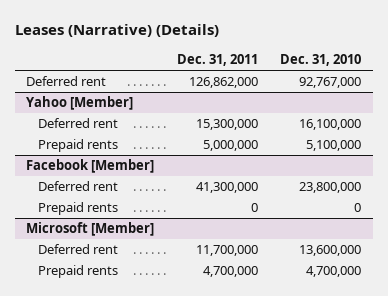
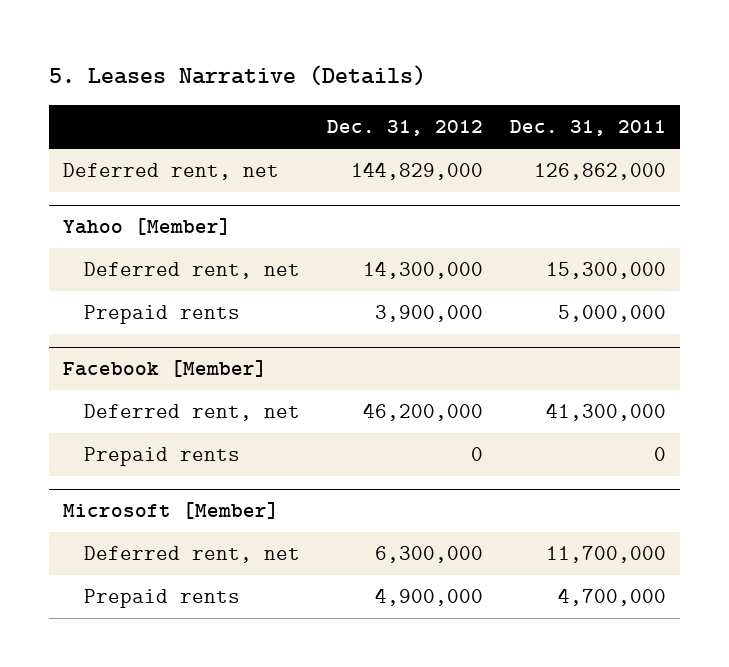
- Leases (Narrative) (Details)
+ 5. Leases Narrative (Details)
- | Dec. 31, 2011 | Dec. 31, 2010
+ | Dec. 31, 2012 | Dec. 31, 2011
- Deferred rent | 126,862,000 | 92,767,000
+ Deferred rent, net | 144,829,000 | 126,862,000
@ Yahoo [Member]
- Deferred rent | 15,300,000 | 16,100,000
+ Deferred rent, net | 14,300,000 | 15,300,000
@ Facebook [Member]
- Deferred rent | 41,300,000 | 23,800,000
+ Deferred rent, net | 46,200,000 | 41,300,000
@ Microsoft [Member]
- Deferred rent | 11,700,000 | 13,600,000
+ Deferred rent, net | 6,300,000 | 11,700,000

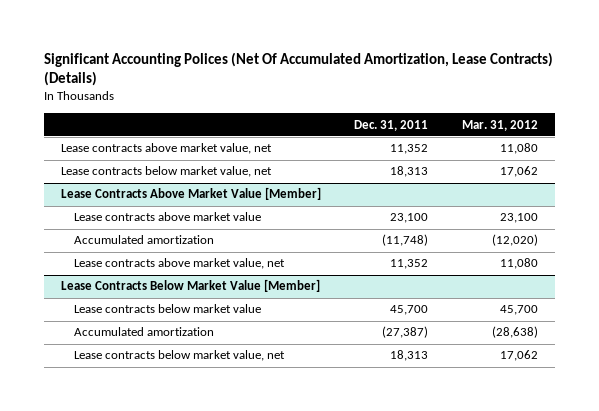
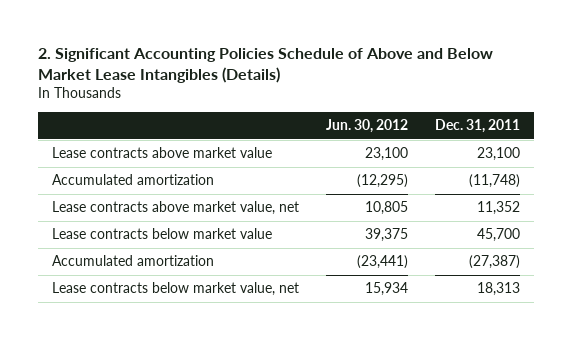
- Significant Accounting Polices (Net Of Accumulated Amortization, Lease Contracts) (Details)
+ 2. Significant Accounting Policies Schedule of Above and Below Market Lease Intangibles (Details)
- | Dec. 31, 2011 | Mar. 31, 2012
+ | Jun. 30, 2012 | Dec. 31, 2011
- Lease contracts above market value, net | 11,352 | 11,080
- Lease contracts below market value, net | 18,313 | 17,062
- Lease Contracts Above Market Value [Member]
- Lease Contracts Below Market Value [Member]

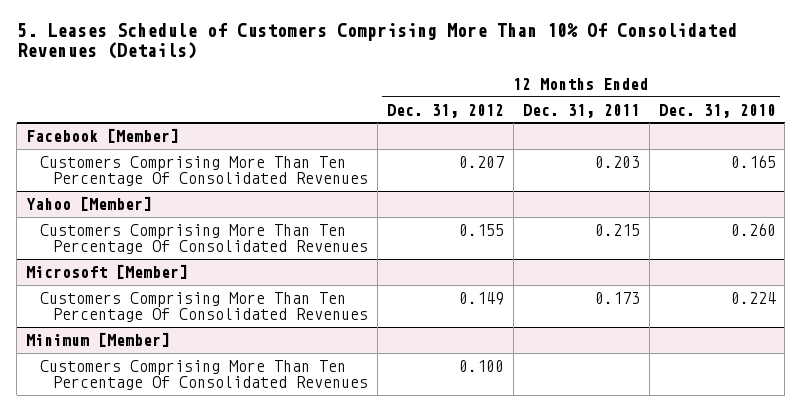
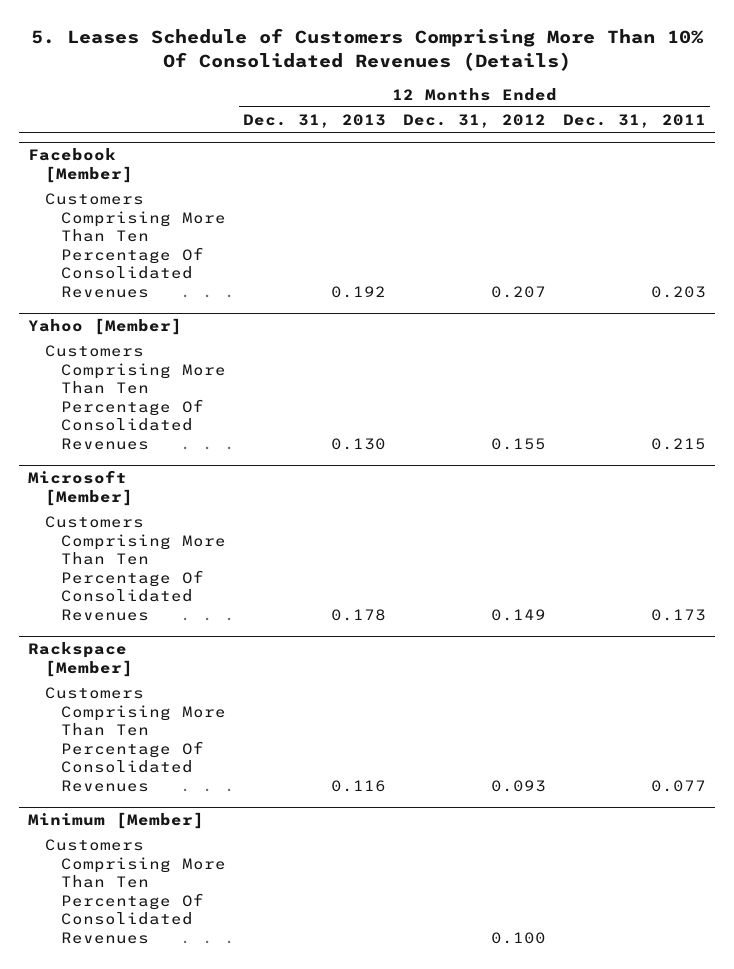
- | 12 Months Ended Dec. 31, 2012 | 12 Months Ended Dec. 31, 2011 | 12 Months Ended Dec. 31, 2010
+ | 12 Months Ended Dec. 31, 2013 | 12 Months Ended Dec. 31, 2012 | 12 Months Ended Dec. 31, 2011
+ Rackspace [Member]
+ Customers Comprising More Than Ten Percentage Of Consolidated Revenues | 0.116 | 0.093 | 0.077

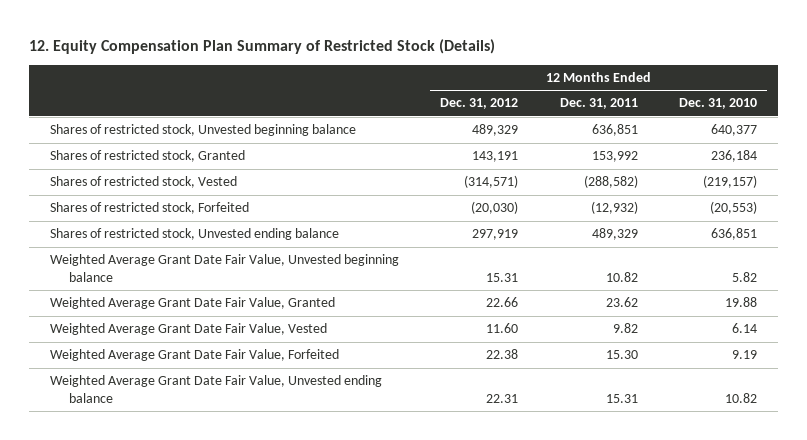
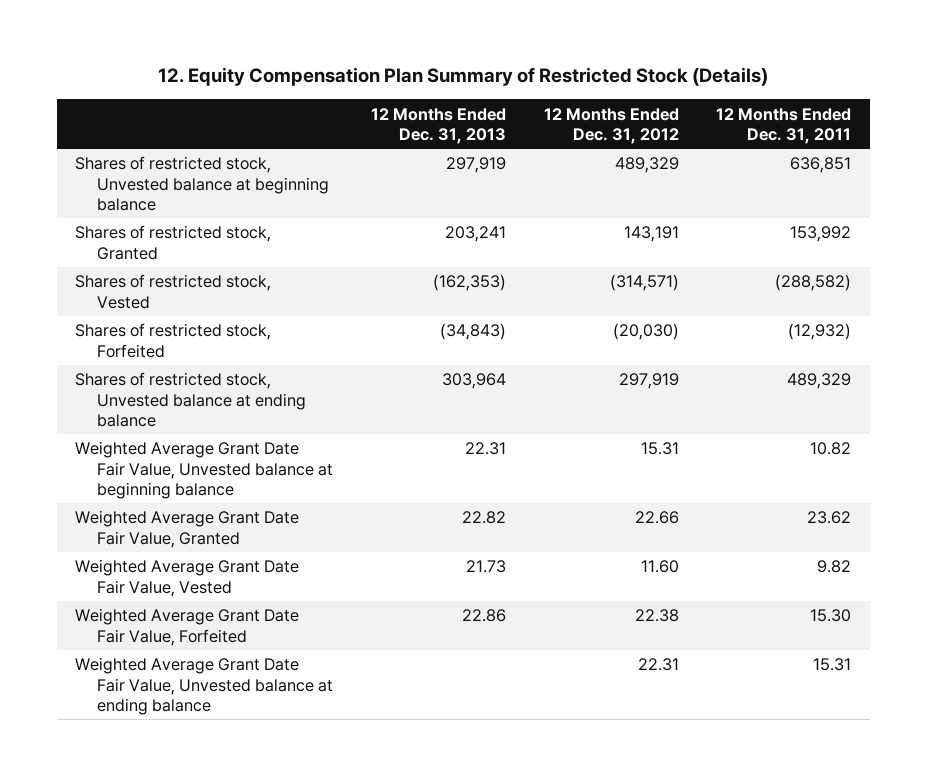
- | 12 Months Ended Dec. 31, 2012 | 12 Months Ended Dec. 31, 2011 | 12 Months Ended Dec. 31, 2010
+ | 12 Months Ended Dec. 31, 2013 | 12 Months Ended Dec. 31, 2012 | 12 Months Ended Dec. 31, 2011
- Shares of restricted stock, Unvested beginning balance | 489,329 | 636,851 | 640,377
+ Shares of restricted stock, Unvested balance at beginning balance | 297,919 | 489,329 | 636,851
- Shares of restricted stock, Unvested ending balance | 297,919 | 489,329 | 636,851
- Weighted Average Grant Date Fair Value, Unvested beginning balance | 15.31 | 10.82 | 5.82
+ Shares of restricted stock, Unvested balance at ending balance | 303,964 | 297,919 | 489,329
+ Weighted Average Grant Date Fair Value, Unvested balance at beginning balance | 22.31 | 15.31 | 10.82
- Weighted Average Grant Date Fair Value, Unvested ending balance | 22.31 | 15.31 | 10.82
+ Weighted Average Grant Date Fair Value, Unvested balance at ending balance | | 22.31 | 15.31

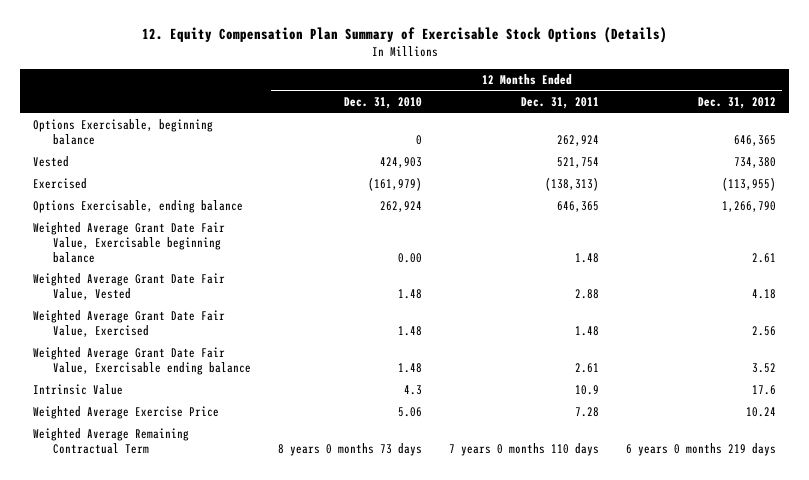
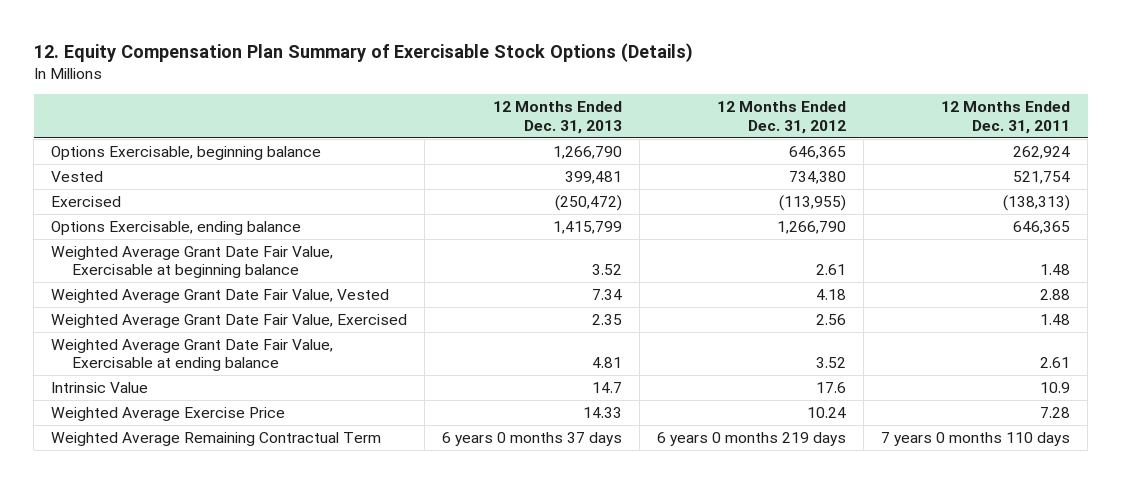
- | 12 Months Ended Dec. 31, 2010 | 12 Months Ended Dec. 31, 2011 | 12 Months Ended Dec. 31, 2012
+ | 12 Months Ended Dec. 31, 2013 | 12 Months Ended Dec. 31, 2012 | 12 Months Ended Dec. 31, 2011
- Weighted Average Grant Date Fair Value, Exercisable beginning balance | 0.00 | 1.48 | 2.61
+ Weighted Average Grant Date Fair Value, Exercisable at beginning balance | 3.52 | 2.61 | 1.48
- Weighted Average Grant Date Fair Value, Exercisable ending balance | 1.48 | 2.61 | 3.52
+ Weighted Average Grant Date Fair Value, Exercisable at ending balance | 4.81 | 3.52 | 2.61

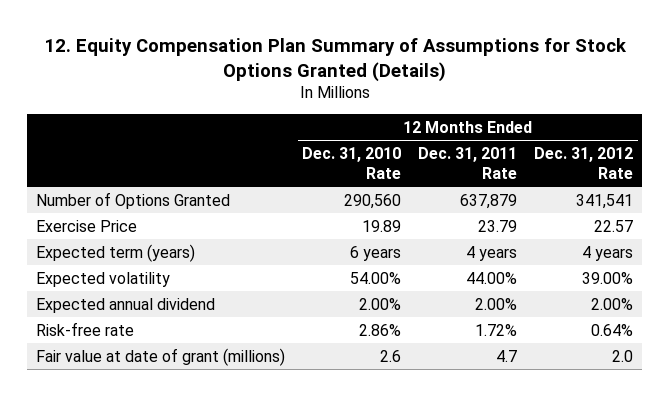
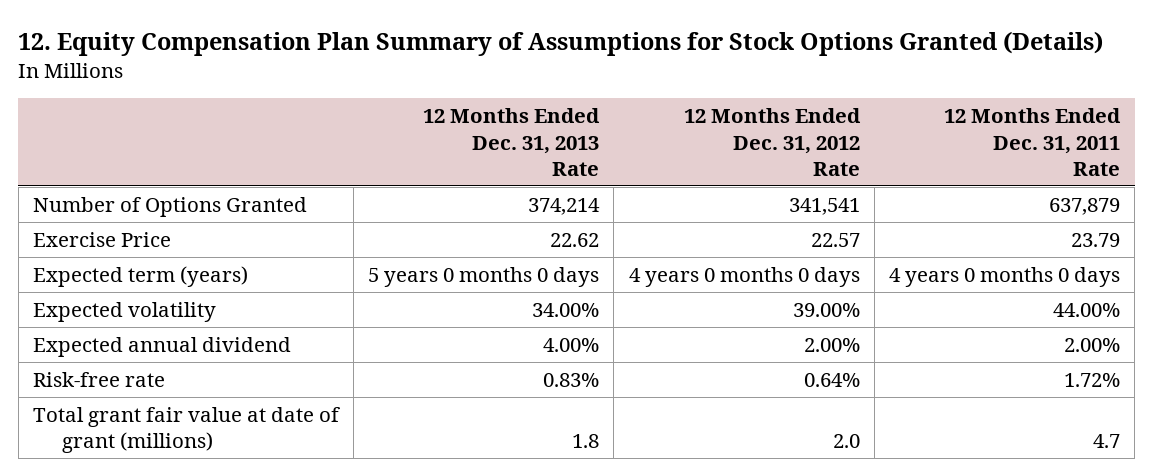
- | 12 Months Ended Dec. 31, 2010 Rate | 12 Months Ended Dec. 31, 2011 Rate | 12 Months Ended Dec. 31, 2012 Rate
+ | 12 Months Ended Dec. 31, 2013 Rate | 12 Months Ended Dec. 31, 2012 Rate | 12 Months Ended Dec. 31, 2011 Rate
- Expected term (years) | 6 years | 4 years | 4 years
+ Expected term (years) | 5 years 0 months 0 days | 4 years 0 months 0 days | 4 years 0 months 0 days
- Fair value at date of grant (millions) | 2.6 | 4.7 | 2.0
+ Total grant fair value at date of grant (millions) | 1.8 | 2.0 | 4.7

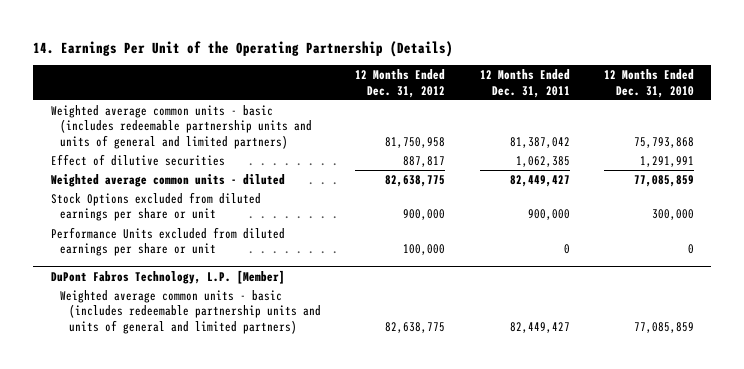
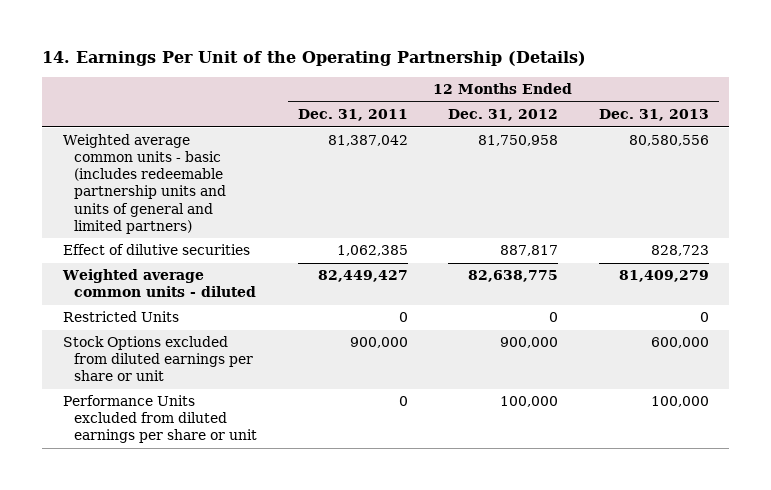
- | 12 Months Ended Dec. 31, 2012 | 12 Months Ended Dec. 31, 2011 | 12 Months Ended Dec. 31, 2010
+ | 12 Months Ended Dec. 31, 2011 | 12 Months Ended Dec. 31, 2012 | 12 Months Ended Dec. 31, 2013
+ Restricted Units | 0 | 0 | 0
- DuPont Fabros Technology, L.P. [Member]
- Weighted average common units - basic (includes redeemable partnership units and units of general and limited partners) | 82,638,775 | 82,449,427 | 77,085,859

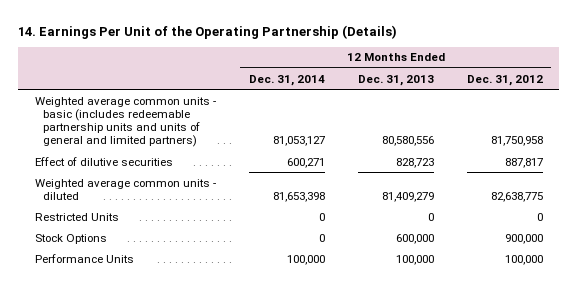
- | 12 Months Ended Dec. 31, 2011 | 12 Months Ended Dec. 31, 2012 | 12 Months Ended Dec. 31, 2013
+ | 12 Months Ended Dec. 31, 2014 | 12 Months Ended Dec. 31, 2013 | 12 Months Ended Dec. 31, 2012
- Stock Options excluded from diluted earnings per share or unit | 900,000 | 900,000 | 600,000
- Performance Units excluded from diluted earnings per share or unit | 0 | 100,000 | 100,000
+ Stock Options | 0 | 600,000 | 900,000
+ Performance Units | 100,000 | 100,000 | 100,000

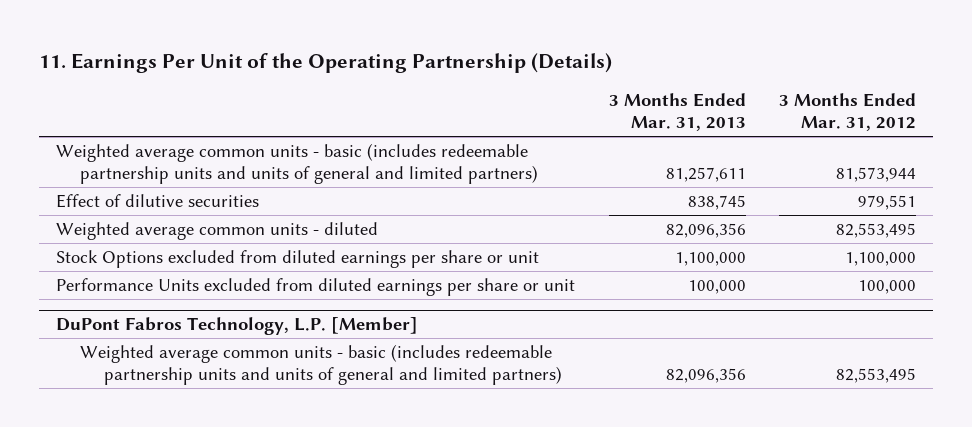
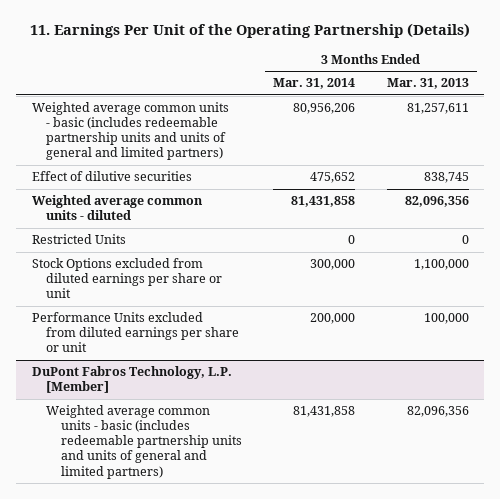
- | 3 Months Ended Mar. 31, 2013 | 3 Months Ended Mar. 31, 2012
+ | 3 Months Ended Mar. 31, 2014 | 3 Months Ended Mar. 31, 2013
+ Restricted Units | 0 | 0

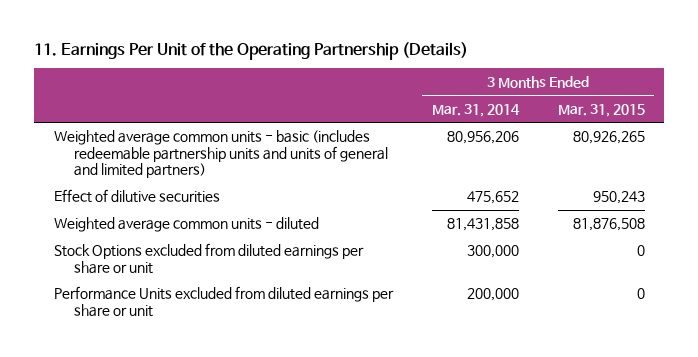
- | 3 Months Ended Mar. 31, 2014 | 3 Months Ended Mar. 31, 2013
+ | 3 Months Ended Mar. 31, 2014 | 3 Months Ended Mar. 31, 2015
- Restricted Units | 0 | 0
- DuPont Fabros Technology, L.P. [Member]
- Weighted average common units - basic (includes redeemable partnership units and units of general and limited partners) | 81,431,858 | 82,096,356

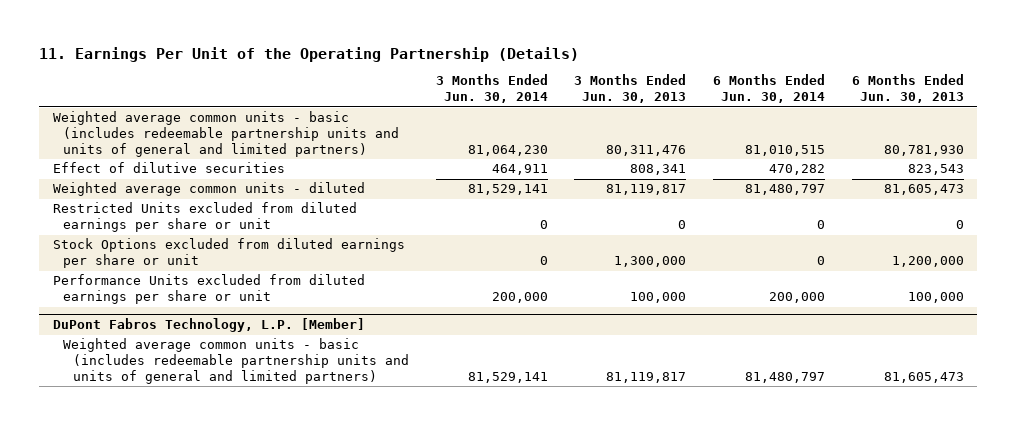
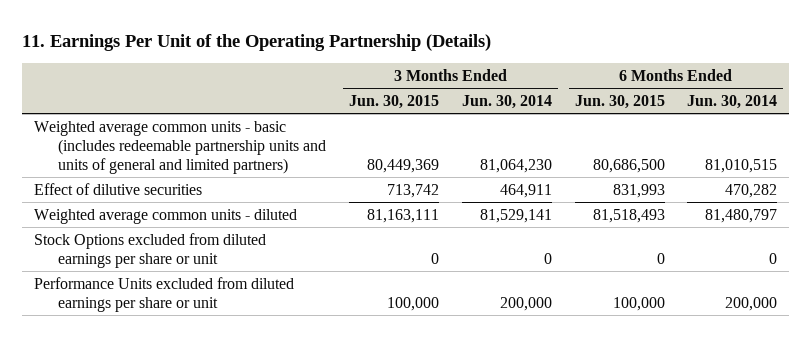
- | 3 Months Ended Jun. 30, 2014 | 3 Months Ended Jun. 30, 2013 | 6 Months Ended Jun. 30, 2014 | 6 Months Ended Jun. 30, 2013
+ | 3 Months Ended Jun. 30, 2015 | 3 Months Ended Jun. 30, 2014 | 6 Months Ended Jun. 30, 2015 | 6 Months Ended Jun. 30, 2014
- Restricted Units excluded from diluted earnings per share or unit | 0 | 0 | 0 | 0
- DuPont Fabros Technology, L.P. [Member]
- Weighted average common units - basic (includes redeemable partnership units and units of general and limited partners) | 81,529,141 | 81,119,817 | 81,480,797 | 81,605,473

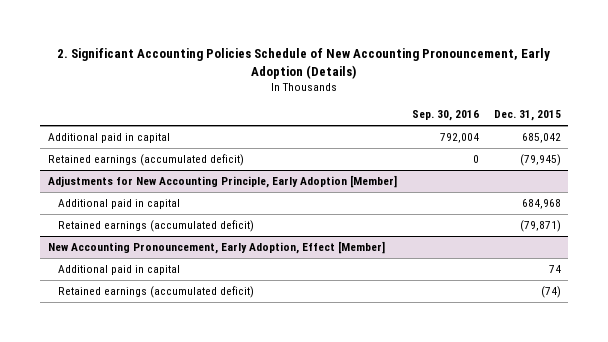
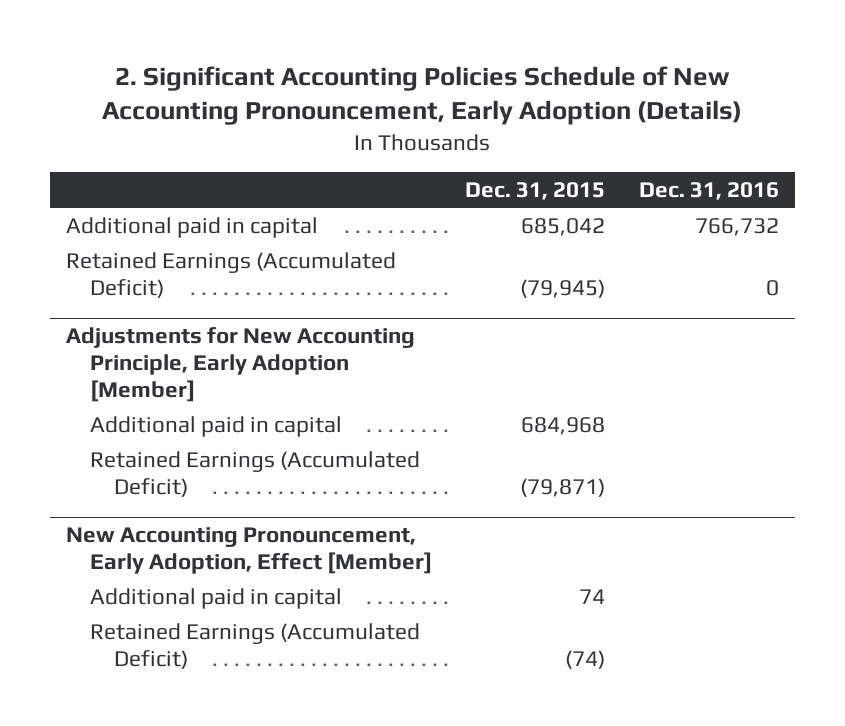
- | Sep. 30, 2016 | Dec. 31, 2015
+ | Dec. 31, 2015 | Dec. 31, 2016
- Retained earnings (accumulated deficit) | 0 | (79,945)
+ Retained Earnings (Accumulated Deficit) | (79,945) | 0
@ Adjustments for New Accounting Principle, Early Adoption [Member]
- Retained earnings (accumulated deficit) | | (79,871)
+ Retained Earnings (Accumulated Deficit) | (79,871) |
@ New Accounting Pronouncement, Early Adoption, Effect [Member]
- Retained earnings (accumulated deficit) | | (74)
+ Retained Earnings (Accumulated Deficit) | (74) |

